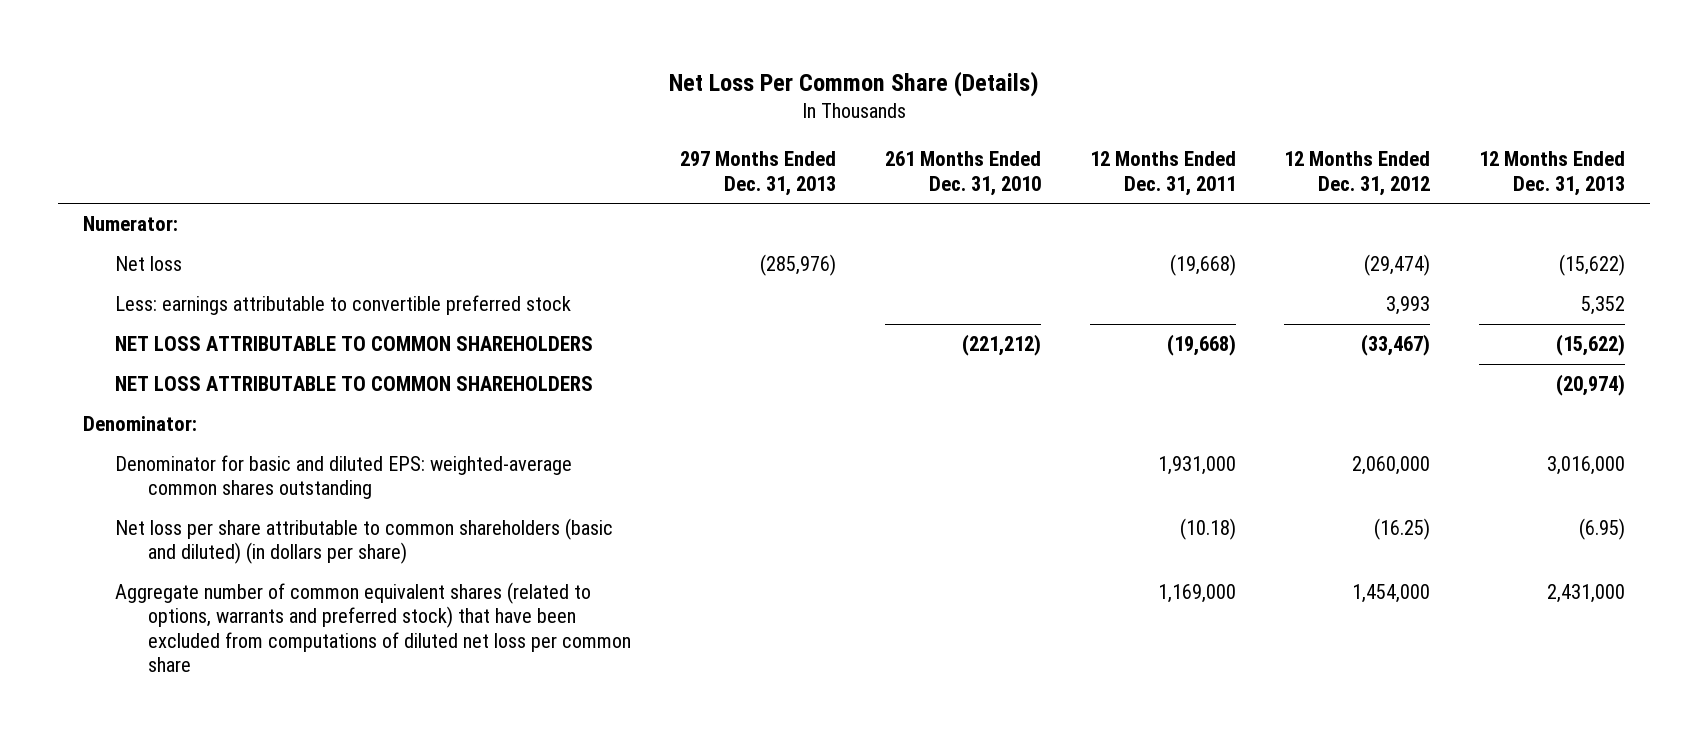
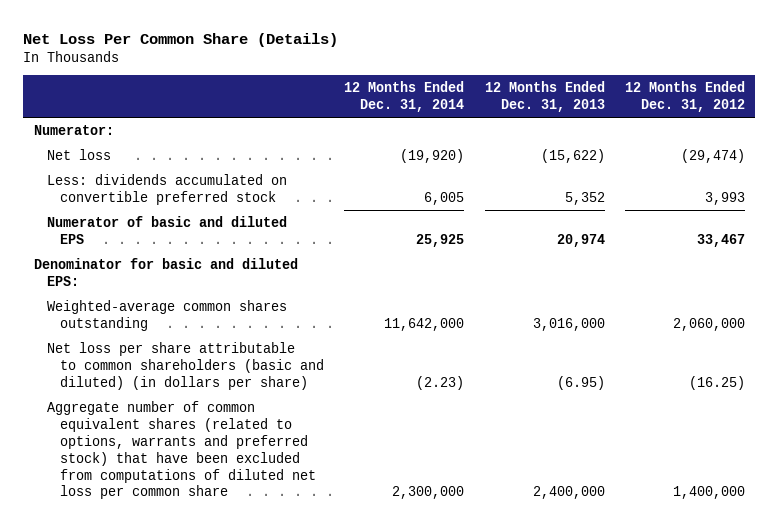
- | 297 Months Ended Dec. 31, 2013 | 261 Months Ended Dec. 31, 2010 | 12 Months Ended Dec. 31, 2011 | 12 Months Ended Dec. 31, 2012 | 12 Months Ended Dec. 31, 2013
+ | 12 Months Ended Dec. 31, 2014 | 12 Months Ended Dec. 31, 2013 | 12 Months Ended Dec. 31, 2012
- Less: earnings attributable to convertible preferred stock | | | | 3,993 | 5,352
- NET LOSS ATTRIBUTABLE TO COMMON SHAREHOLDERS | | (221,212) | (19,668) | (33,467) | (15,622)
- NET LOSS ATTRIBUTABLE TO COMMON SHAREHOLDERS | | | | | (20,974)
- Denominator:
- Denominator for basic and diluted EPS: weighted-average common shares outstanding | | | 1,931,000 | 2,060,000 | 3,016,000
+ Less: dividends accumulated on convertible preferred stock | 6,005 | 5,352 | 3,993
+ Numerator of basic and diluted EPS | 25,925 | 20,974 | 33,467
+ Denominator for basic and diluted EPS:
+ Weighted-average common shares outstanding | 11,642,000 | 3,016,000 | 2,060,000
- Aggregate number of common equivalent shares (related to options, warrants and preferred stock) that have been excluded from computations of diluted net loss per common share | | | 1,169,000 | 1,454,000 | 2,431,000
+ Aggregate number of common equivalent shares (related to options, warrants and preferred stock) that have been excluded from computations of diluted net loss per common share | 2,300,000 | 2,400,000 | 1,400,000

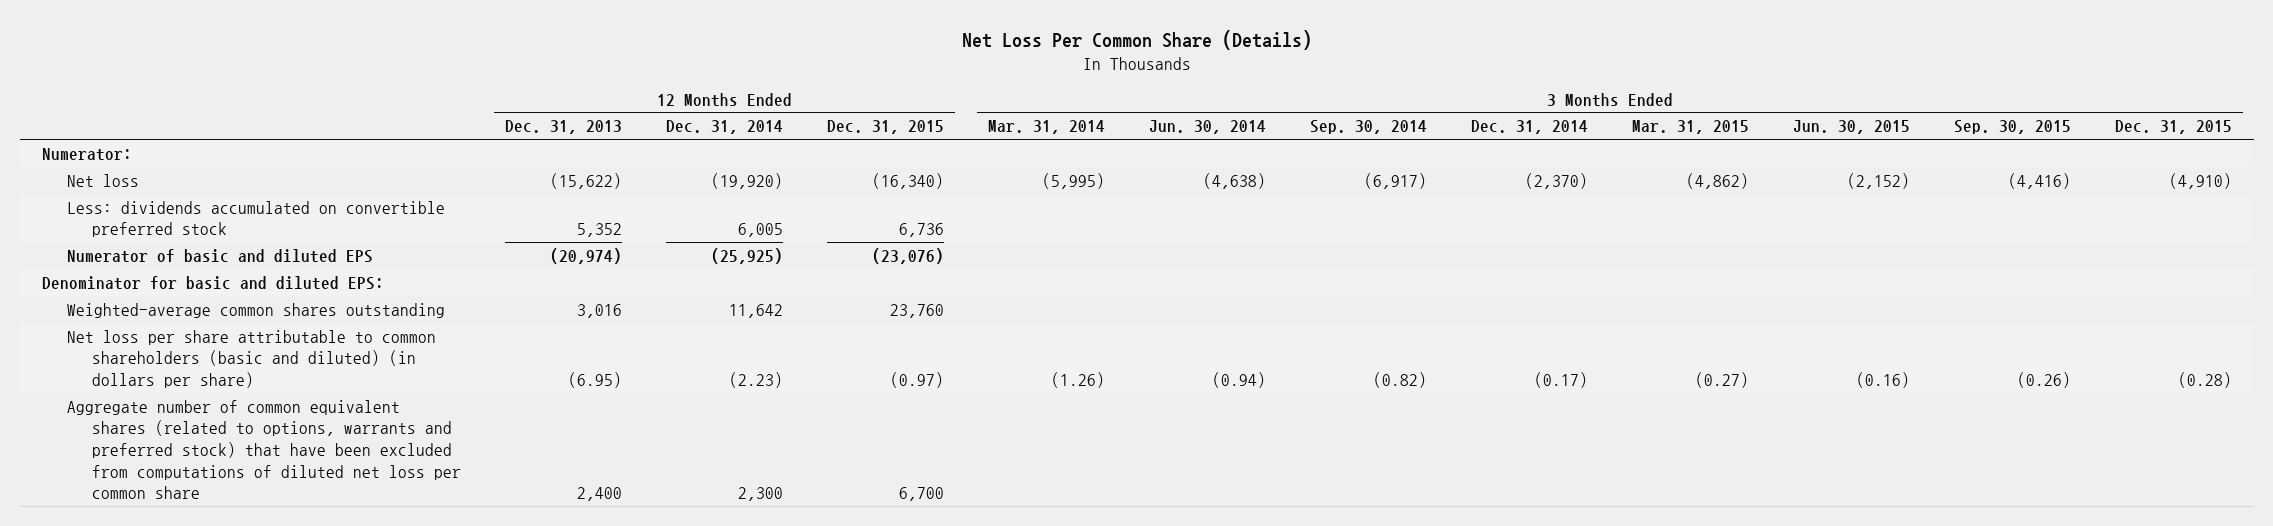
- | 12 Months Ended Dec. 31, 2014 | 12 Months Ended Dec. 31, 2013 | 12 Months Ended Dec. 31, 2012
+ | 12 Months Ended Dec. 31, 2013 | 12 Months Ended Dec. 31, 2014 | 12 Months Ended Dec. 31, 2015 | 3 Months Ended Mar. 31, 2014 | 3 Months Ended Jun. 30, 2014 | 3 Months Ended Sep. 30, 2014 | 3 Months Ended Dec. 31, 2014 | 3 Months Ended Mar. 31, 2015 | 3 Months Ended Jun. 30, 2015 | 3 Months Ended Sep. 30, 2015 | 3 Months Ended Dec. 31, 2015
- Numerator of basic and diluted EPS | 25,925 | 20,974 | 33,467
+ Numerator of basic and diluted EPS | (20,974) | (25,925) | (23,076) | | | | | | | |
- Weighted-average common shares outstanding | 11,642,000 | 3,016,000 | 2,060,000
+ Weighted-average common shares outstanding | 3,016 | 11,642 | 23,760 | | | | | | | |
- Aggregate number of common equivalent shares (related to options, warrants and preferred stock) that have been excluded from computations of diluted net loss per common share | 2,300,000 | 2,400,000 | 1,400,000
+ Aggregate number of common equivalent shares (related to options, warrants and preferred stock) that have been excluded from computations of diluted net loss per common share | 2,400 | 2,300 | 6,700 | | | | | | | |

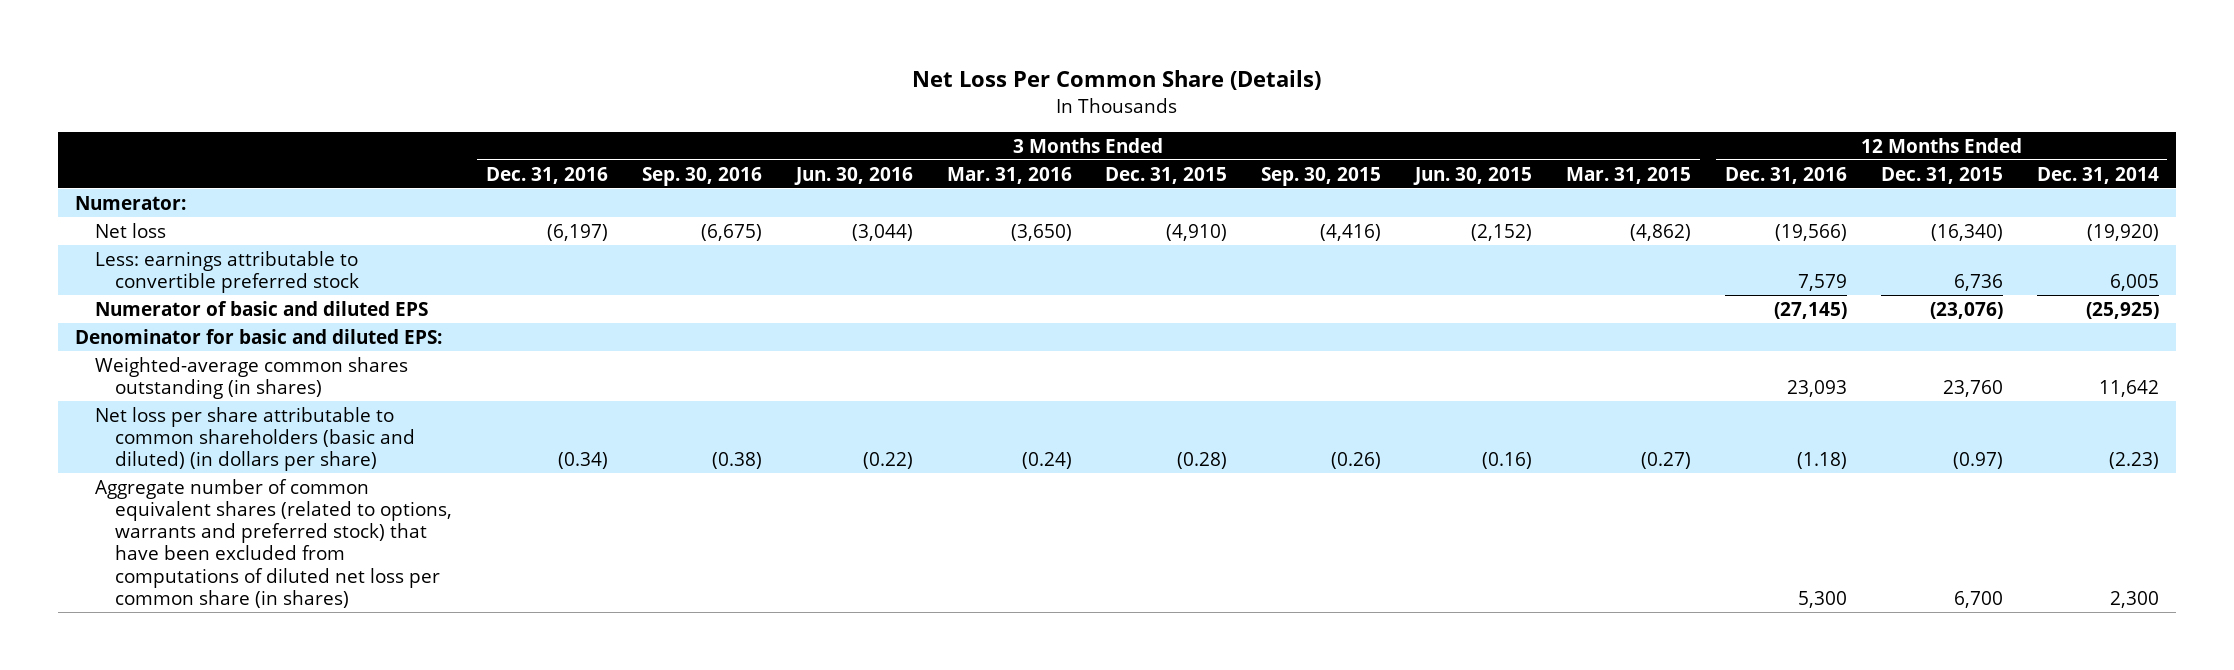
- | 12 Months Ended Dec. 31, 2013 | 12 Months Ended Dec. 31, 2014 | 12 Months Ended Dec. 31, 2015 | 3 Months Ended Mar. 31, 2014 | 3 Months Ended Jun. 30, 2014 | 3 Months Ended Sep. 30, 2014 | 3 Months Ended Dec. 31, 2014 | 3 Months Ended Mar. 31, 2015 | 3 Months Ended Jun. 30, 2015 | 3 Months Ended Sep. 30, 2015 | 3 Months Ended Dec. 31, 2015
+ | 3 Months Ended Dec. 31, 2016 | 3 Months Ended Sep. 30, 2016 | 3 Months Ended Jun. 30, 2016 | 3 Months Ended Mar. 31, 2016 | 3 Months Ended Dec. 31, 2015 | 3 Months Ended Sep. 30, 2015 | 3 Months Ended Jun. 30, 2015 | 3 Months Ended Mar. 31, 2015 | 12 Months Ended Dec. 31, 2016 | 12 Months Ended Dec. 31, 2015 | 12 Months Ended Dec. 31, 2014
- Less: dividends accumulated on convertible preferred stock | 5,352 | 6,005 | 6,736 | | | | | | | |
+ Less: earnings attributable to convertible preferred stock | | | | | | | | | 7,579 | 6,736 | 6,005
- Weighted-average common shares outstanding | 3,016 | 11,642 | 23,760 | | | | | | | |
+ Weighted-average common shares outstanding (in shares) | | | | | | | | | 23,093 | 23,760 | 11,642
- Aggregate number of common equivalent shares (related to options, warrants and preferred stock) that have been excluded from computations of diluted net loss per common share | 2,400 | 2,300 | 6,700 | | | | | | | |
+ Aggregate number of common equivalent shares (related to options, warrants and preferred stock) that have been excluded from computations of diluted net loss per common share (in shares) | | | | | | | | | 5,300 | 6,700 | 2,300

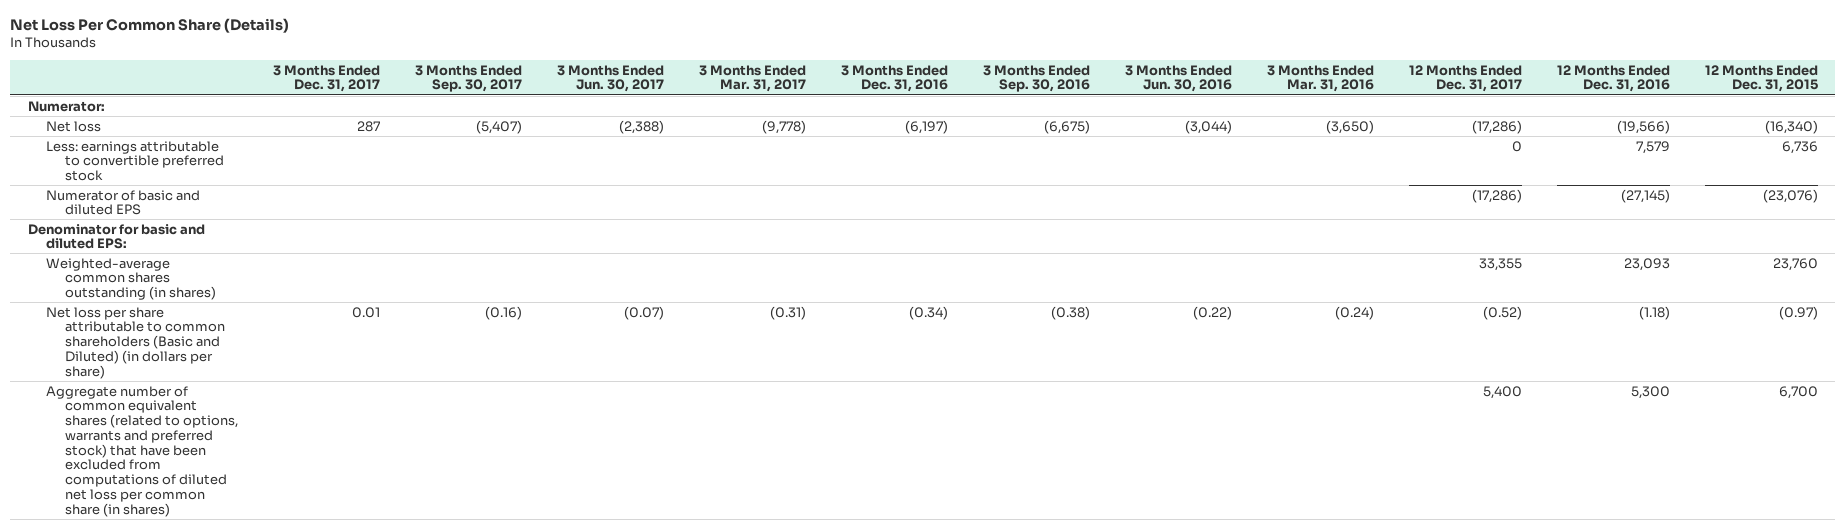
- | 3 Months Ended Dec. 31, 2016 | 3 Months Ended Sep. 30, 2016 | 3 Months Ended Jun. 30, 2016 | 3 Months Ended Mar. 31, 2016 | 3 Months Ended Dec. 31, 2015 | 3 Months Ended Sep. 30, 2015 | 3 Months Ended Jun. 30, 2015 | 3 Months Ended Mar. 31, 2015 | 12 Months Ended Dec. 31, 2016 | 12 Months Ended Dec. 31, 2015 | 12 Months Ended Dec. 31, 2014
+ | 3 Months Ended Dec. 31, 2017 | 3 Months Ended Sep. 30, 2017 | 3 Months Ended Jun. 30, 2017 | 3 Months Ended Mar. 31, 2017 | 3 Months Ended Dec. 31, 2016 | 3 Months Ended Sep. 30, 2016 | 3 Months Ended Jun. 30, 2016 | 3 Months Ended Mar. 31, 2016 | 12 Months Ended Dec. 31, 2017 | 12 Months Ended Dec. 31, 2016 | 12 Months Ended Dec. 31, 2015
- Net loss per share attributable to common shareholders (basic and diluted) (in dollars per share) | (0.34) | (0.38) | (0.22) | (0.24) | (0.28) | (0.26) | (0.16) | (0.27) | (1.18) | (0.97) | (2.23)
+ Net loss per share attributable to common shareholders (Basic and Diluted) (in dollars per share) | 0.01 | (0.16) | (0.07) | (0.31) | (0.34) | (0.38) | (0.22) | (0.24) | (0.52) | (1.18) | (0.97)

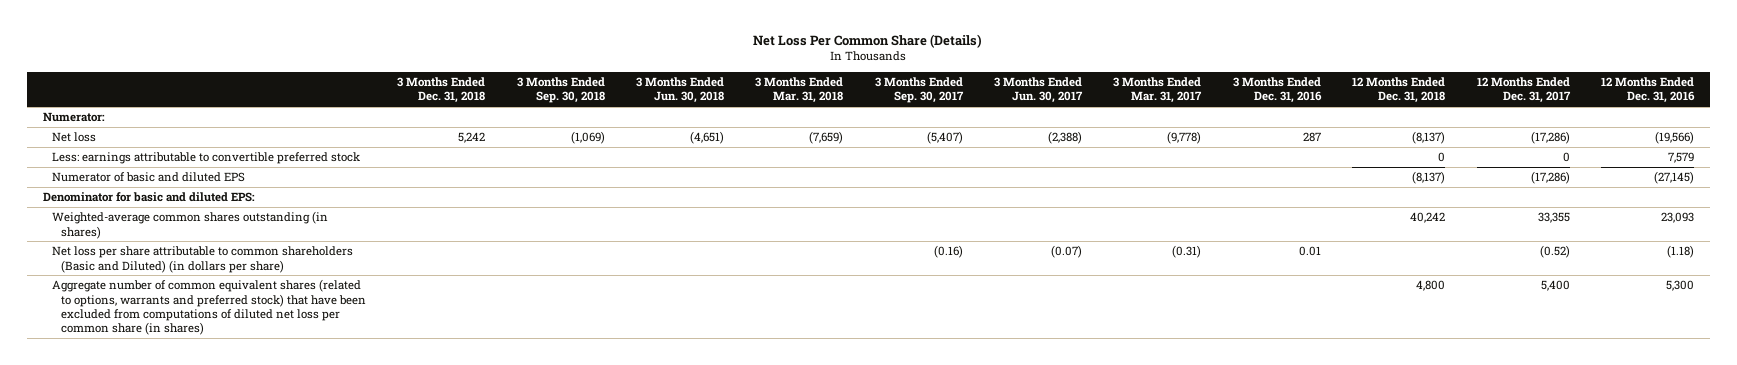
- | 3 Months Ended Dec. 31, 2017 | 3 Months Ended Sep. 30, 2017 | 3 Months Ended Jun. 30, 2017 | 3 Months Ended Mar. 31, 2017 | 3 Months Ended Dec. 31, 2016 | 3 Months Ended Sep. 30, 2016 | 3 Months Ended Jun. 30, 2016 | 3 Months Ended Mar. 31, 2016 | 12 Months Ended Dec. 31, 2017 | 12 Months Ended Dec. 31, 2016 | 12 Months Ended Dec. 31, 2015
+ | 3 Months Ended Dec. 31, 2018 | 3 Months Ended Sep. 30, 2018 | 3 Months Ended Jun. 30, 2018 | 3 Months Ended Mar. 31, 2018 | 3 Months Ended Sep. 30, 2017 | 3 Months Ended Jun. 30, 2017 | 3 Months Ended Mar. 31, 2017 | 3 Months Ended Dec. 31, 2016 | 12 Months Ended Dec. 31, 2018 | 12 Months Ended Dec. 31, 2017 | 12 Months Ended Dec. 31, 2016
- Net loss | 287 | (5,407) | (2,388) | (9,778) | (6,197) | (6,675) | (3,044) | (3,650) | (17,286) | (19,566) | (16,340)
+ Net loss | 5,242 | (1,069) | (4,651) | (7,659) | (5,407) | (2,388) | (9,778) | 287 | (8,137) | (17,286) | (19,566)
- Net loss per share attributable to common shareholders (Basic and Diluted) (in dollars per share) | 0.01 | (0.16) | (0.07) | (0.31) | (0.34) | (0.38) | (0.22) | (0.24) | (0.52) | (1.18) | (0.97)
+ Net loss per share attributable to common shareholders (Basic and Diluted) (in dollars per share) | | | | | (0.16) | (0.07) | (0.31) | 0.01 | | (0.52) | (1.18)

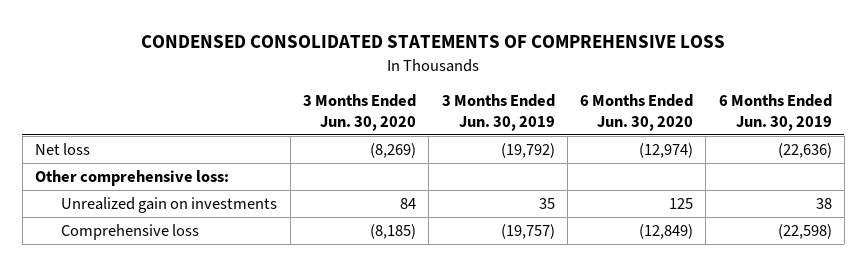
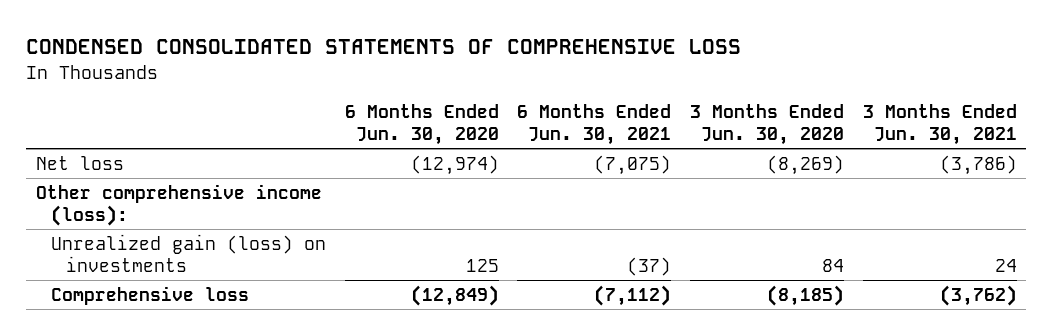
- | 3 Months Ended Jun. 30, 2020 | 3 Months Ended Jun. 30, 2019 | 6 Months Ended Jun. 30, 2020 | 6 Months Ended Jun. 30, 2019
+ | 6 Months Ended Jun. 30, 2020 | 6 Months Ended Jun. 30, 2021 | 3 Months Ended Jun. 30, 2020 | 3 Months Ended Jun. 30, 2021
- Other comprehensive loss:
- Unrealized gain on investments | 84 | 35 | 125 | 38
+ Other comprehensive income (loss):
+ Unrealized gain (loss) on investments | 125 | (37) | 84 | 24

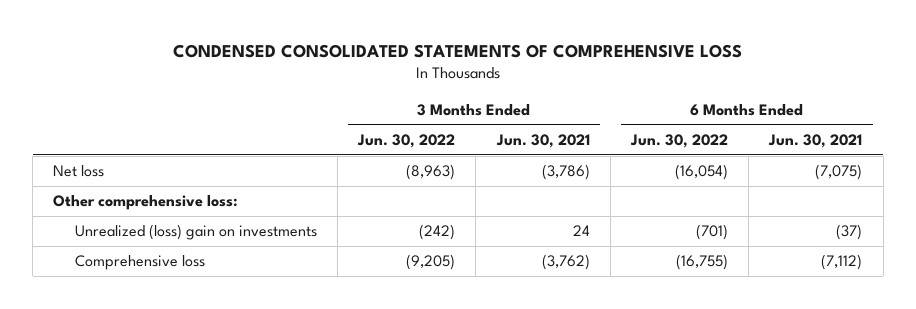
- | 6 Months Ended Jun. 30, 2020 | 6 Months Ended Jun. 30, 2021 | 3 Months Ended Jun. 30, 2020 | 3 Months Ended Jun. 30, 2021
+ | 3 Months Ended Jun. 30, 2022 | 3 Months Ended Jun. 30, 2021 | 6 Months Ended Jun. 30, 2022 | 6 Months Ended Jun. 30, 2021
- Other comprehensive income (loss):
- Unrealized gain (loss) on investments | 125 | (37) | 84 | 24
+ Other comprehensive loss:
+ Unrealized (loss) gain on investments | (242) | 24 | (701) | (37)

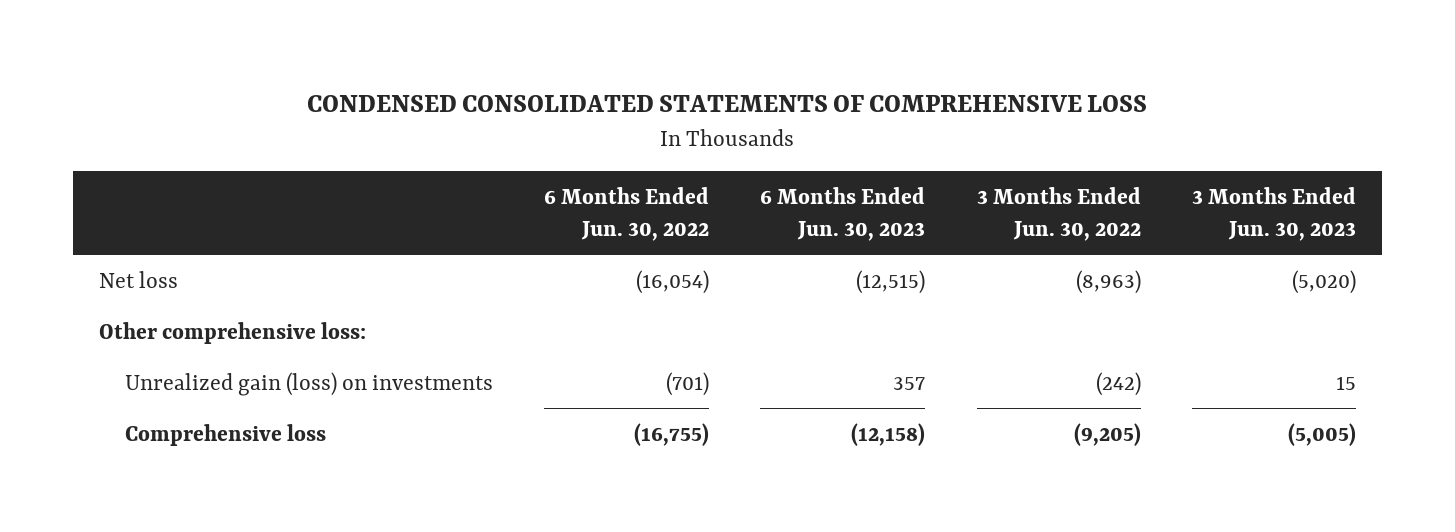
- | 3 Months Ended Jun. 30, 2022 | 3 Months Ended Jun. 30, 2021 | 6 Months Ended Jun. 30, 2022 | 6 Months Ended Jun. 30, 2021
+ | 6 Months Ended Jun. 30, 2022 | 6 Months Ended Jun. 30, 2023 | 3 Months Ended Jun. 30, 2022 | 3 Months Ended Jun. 30, 2023
- Unrealized (loss) gain on investments | (242) | 24 | (701) | (37)
+ Unrealized gain (loss) on investments | (701) | 357 | (242) | 15

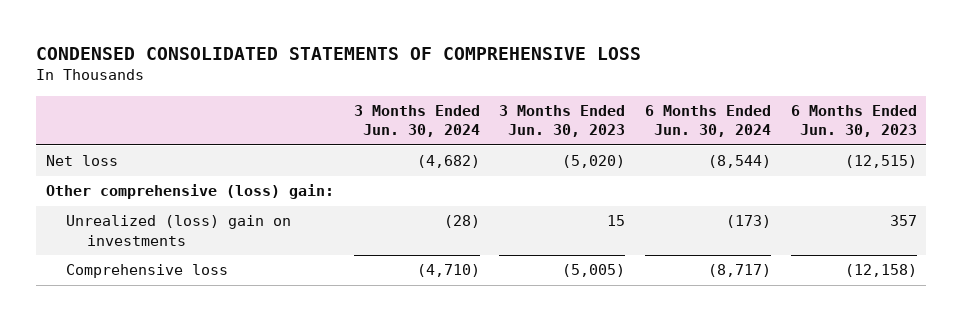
- | 6 Months Ended Jun. 30, 2022 | 6 Months Ended Jun. 30, 2023 | 3 Months Ended Jun. 30, 2022 | 3 Months Ended Jun. 30, 2023
+ | 3 Months Ended Jun. 30, 2024 | 3 Months Ended Jun. 30, 2023 | 6 Months Ended Jun. 30, 2024 | 6 Months Ended Jun. 30, 2023
- Other comprehensive loss:
- Unrealized gain (loss) on investments | (701) | 357 | (242) | 15
+ Other comprehensive (loss) gain:
+ Unrealized (loss) gain on investments | (28) | 15 | (173) | 357

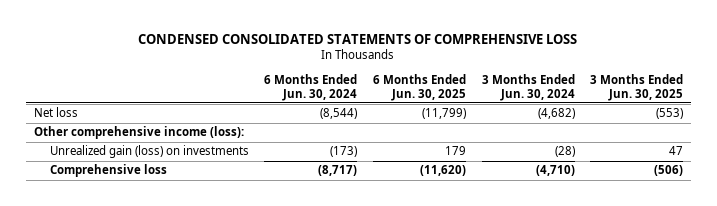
- | 3 Months Ended Jun. 30, 2024 | 3 Months Ended Jun. 30, 2023 | 6 Months Ended Jun. 30, 2024 | 6 Months Ended Jun. 30, 2023
+ | 6 Months Ended Jun. 30, 2024 | 6 Months Ended Jun. 30, 2025 | 3 Months Ended Jun. 30, 2024 | 3 Months Ended Jun. 30, 2025
- Other comprehensive (loss) gain:
- Unrealized (loss) gain on investments | (28) | 15 | (173) | 357
+ Other comprehensive income (loss):
+ Unrealized gain (loss) on investments | (173) | 179 | (28) | 47

